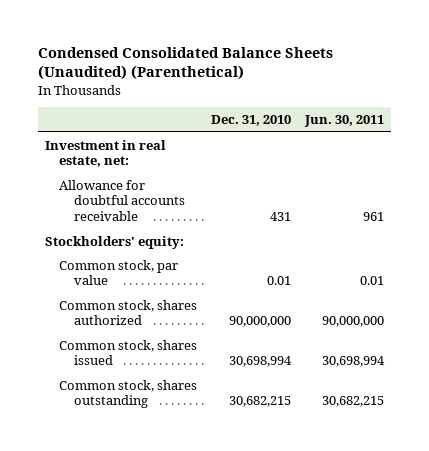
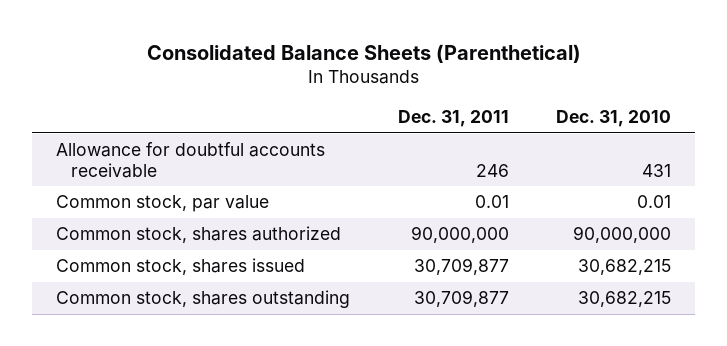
- Condensed Consolidated Balance Sheets (Unaudited) (Parenthetical)
+ Consolidated Balance Sheets (Parenthetical)
- | Dec. 31, 2010 | Jun. 30, 2011
+ | Dec. 31, 2011 | Dec. 31, 2010
- Investment in real estate, net:
- Stockholders' equity:
- Common stock, shares issued | 30,698,994 | 30,698,994
+ Common stock, shares issued | 30,709,877 | 30,682,215

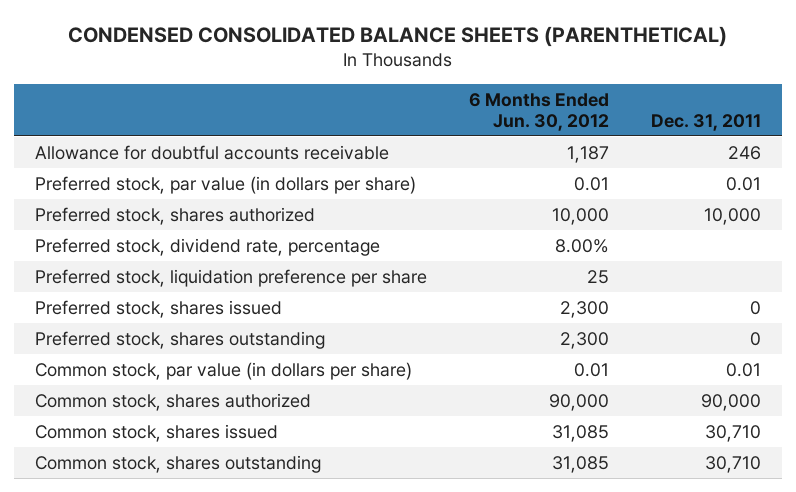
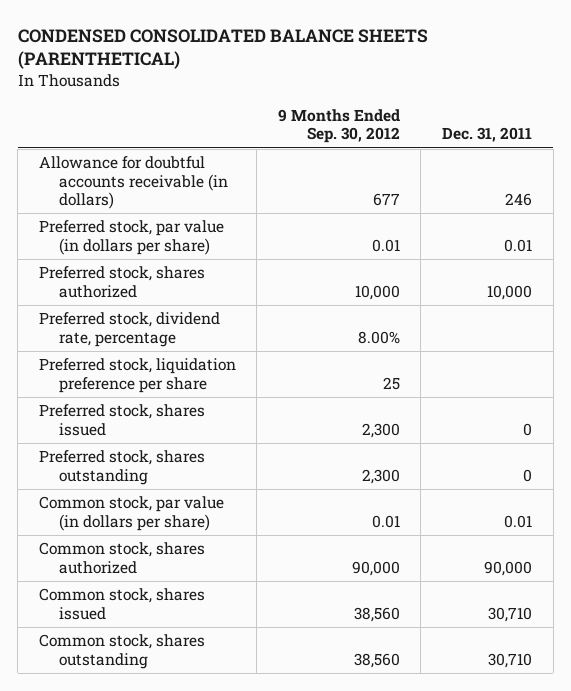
- | 6 Months Ended Jun. 30, 2012 | Dec. 31, 2011
+ | 9 Months Ended Sep. 30, 2012 | Dec. 31, 2011
- Allowance for doubtful accounts receivable | 1,187 | 246
+ Allowance for doubtful accounts receivable (in dollars) | 677 | 246

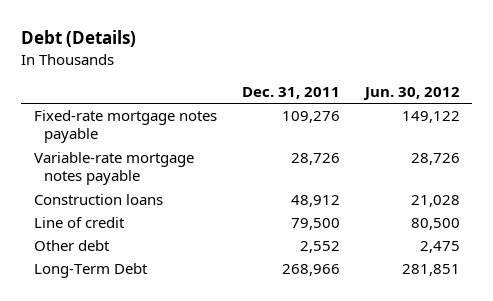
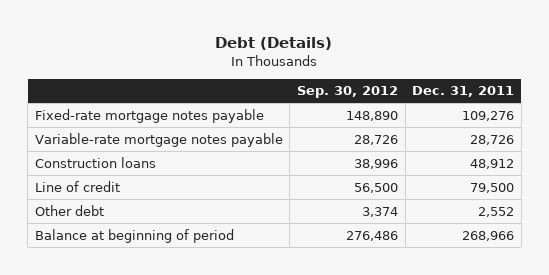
- | Dec. 31, 2011 | Jun. 30, 2012
+ | Sep. 30, 2012 | Dec. 31, 2011
- Long-Term Debt | 268,966 | 281,851
+ Balance at beginning of period | 276,486 | 268,966

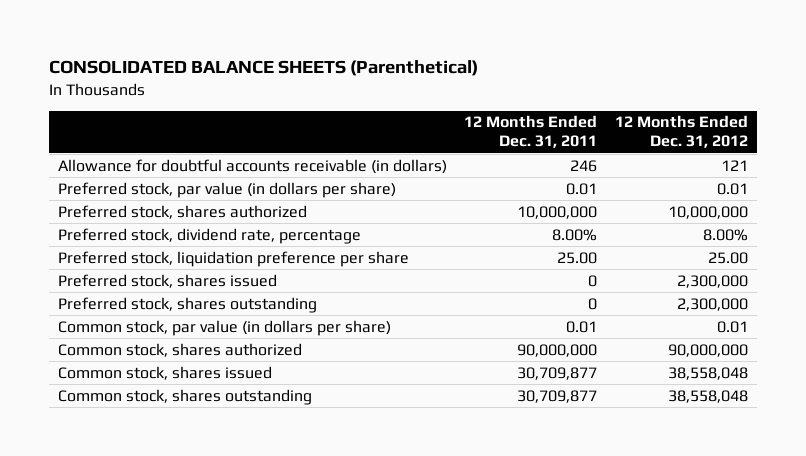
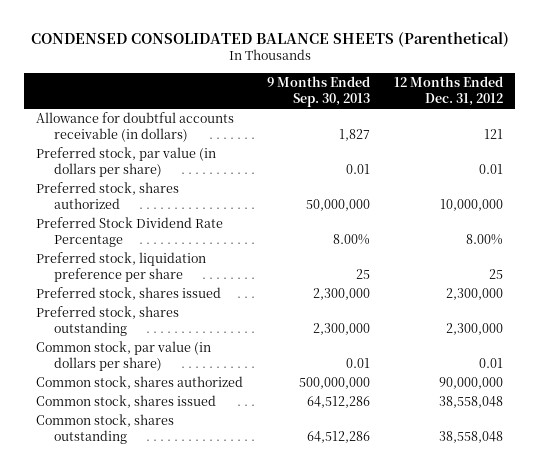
- CONSOLIDATED BALANCE SHEETS (Parenthetical)
+ CONDENSED CONSOLIDATED BALANCE SHEETS (Parenthetical)
- | 12 Months Ended Dec. 31, 2011 | 12 Months Ended Dec. 31, 2012
+ | 9 Months Ended Sep. 30, 2013 | 12 Months Ended Dec. 31, 2012
- Preferred stock, dividend rate, percentage | 8.00% | 8.00%
- Preferred stock, liquidation preference per share | 25.00 | 25.00
+ Preferred Stock Dividend Rate Percentage | 8.00% | 8.00%
+ Preferred stock, liquidation preference per share | 25 | 25

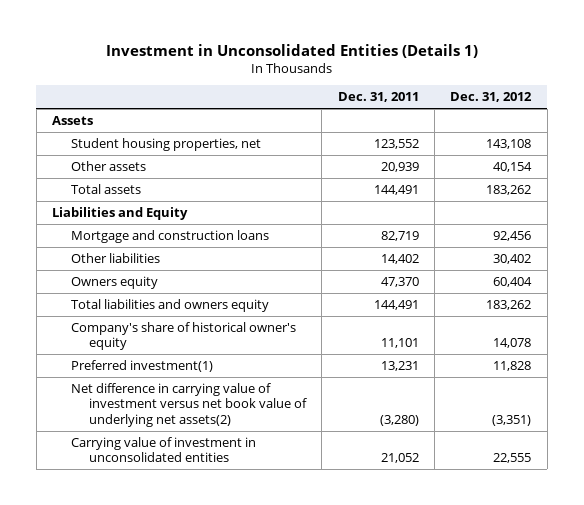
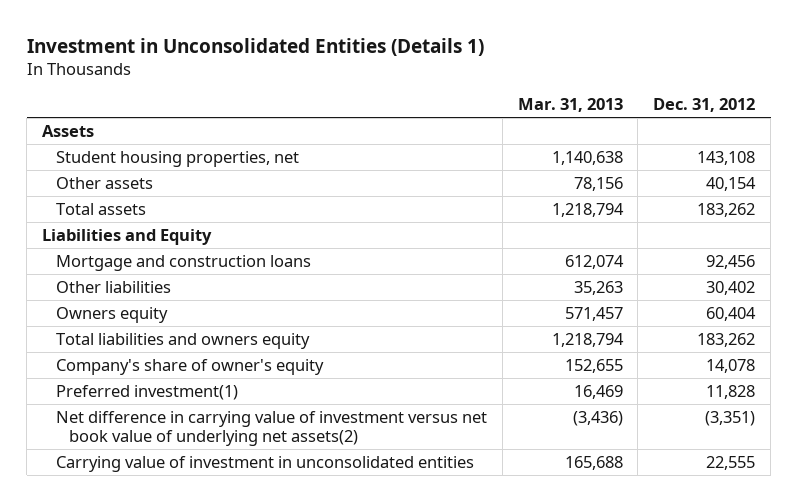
- | Dec. 31, 2011 | Dec. 31, 2012
+ | Mar. 31, 2013 | Dec. 31, 2012
- Company's share of historical owner's equity | 11,101 | 14,078
+ Company's share of owner's equity | 152,655 | 14,078

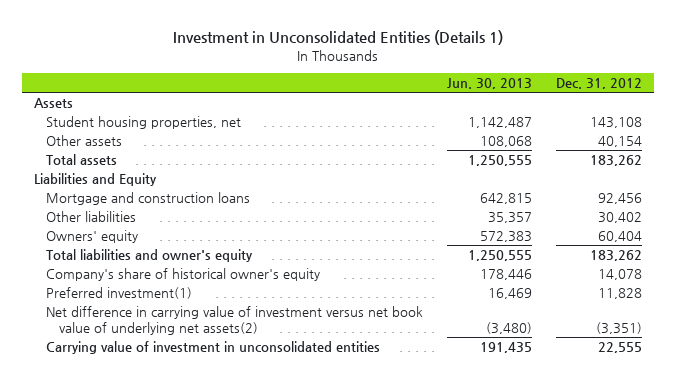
- | Mar. 31, 2013 | Dec. 31, 2012
+ | Jun. 30, 2013 | Dec. 31, 2012
- Owners equity | 571,457 | 60,404
- Total liabilities and owners equity | 1,218,794 | 183,262
- Company's share of owner's equity | 152,655 | 14,078
+ Owners' equity | 572,383 | 60,404
+ Total liabilities and owner's equity | 1,250,555 | 183,262
+ Company's share of historical owner's equity | 178,446 | 14,078

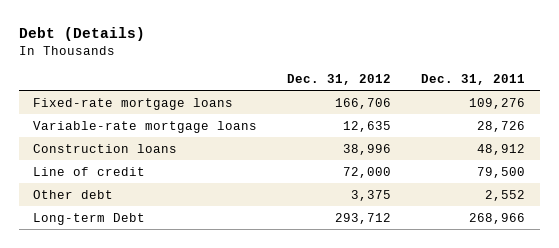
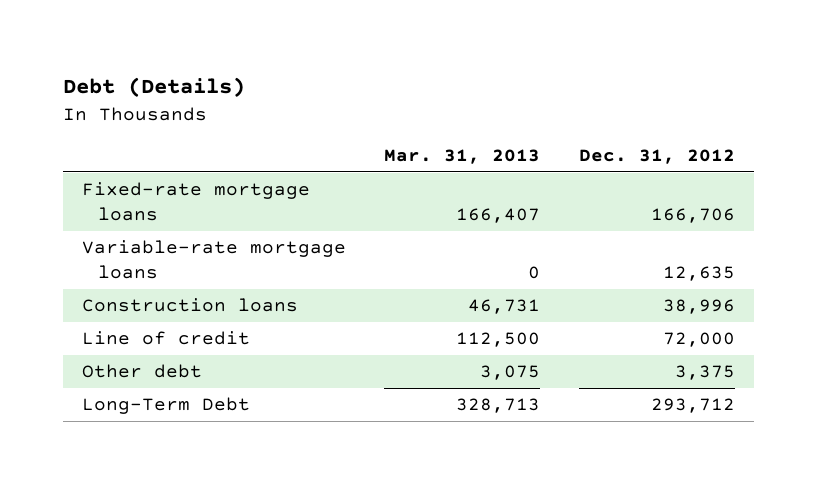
- | Dec. 31, 2012 | Dec. 31, 2011
+ | Mar. 31, 2013 | Dec. 31, 2012
- Long-term Debt | 293,712 | 268,966
+ Long-Term Debt | 328,713 | 293,712

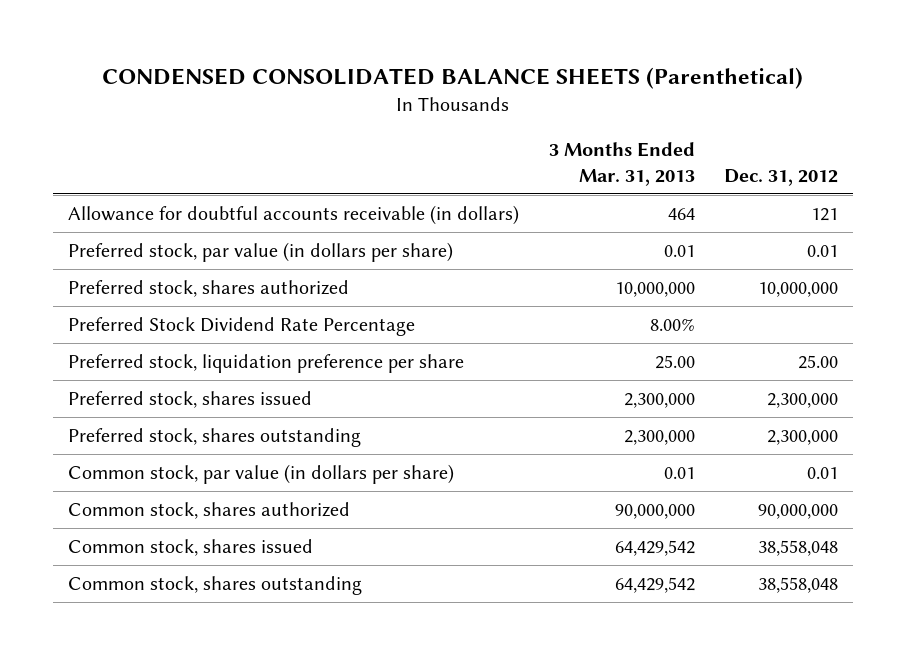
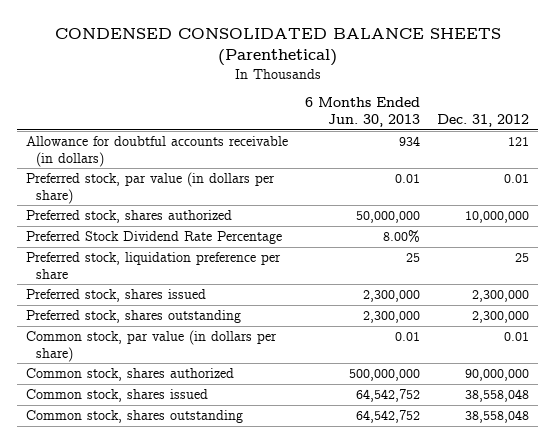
- | 3 Months Ended Mar. 31, 2013 | Dec. 31, 2012
+ | 6 Months Ended Jun. 30, 2013 | Dec. 31, 2012
- Preferred stock, liquidation preference per share | 25.00 | 25.00
+ Preferred stock, liquidation preference per share | 25 | 25

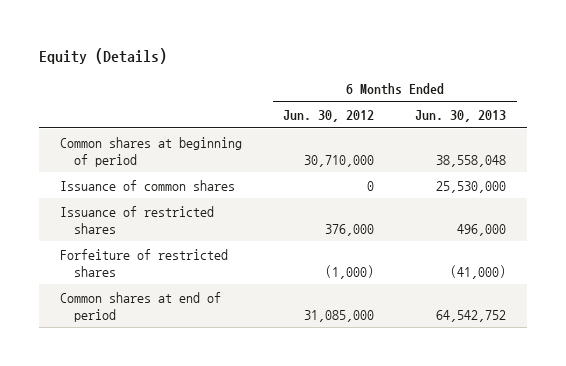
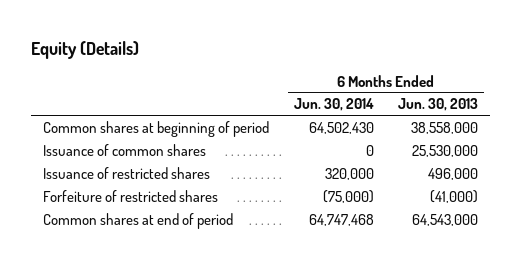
- | 6 Months Ended Jun. 30, 2012 | 6 Months Ended Jun. 30, 2013
+ | 6 Months Ended Jun. 30, 2014 | 6 Months Ended Jun. 30, 2013
- Common shares at beginning of period | 30,710,000 | 38,558,048
+ Common shares at beginning of period | 64,502,430 | 38,558,000
- Common shares at end of period | 31,085,000 | 64,542,752
+ Common shares at end of period | 64,747,468 | 64,543,000

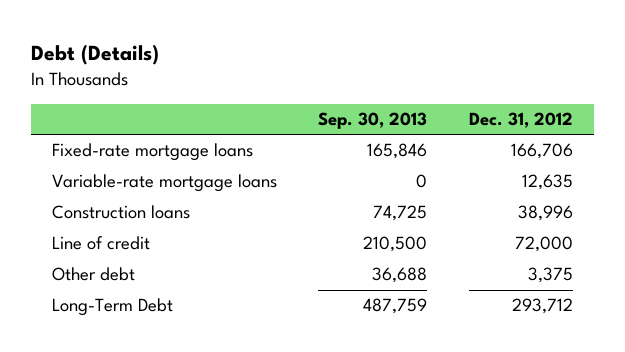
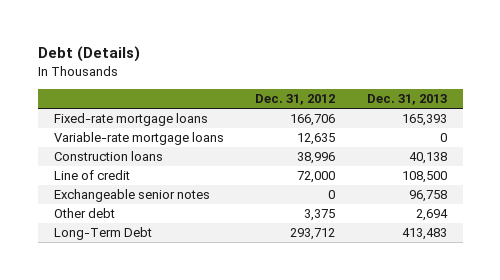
- | Sep. 30, 2013 | Dec. 31, 2012
+ | Dec. 31, 2012 | Dec. 31, 2013
+ Exchangeable senior notes | 0 | 96,758

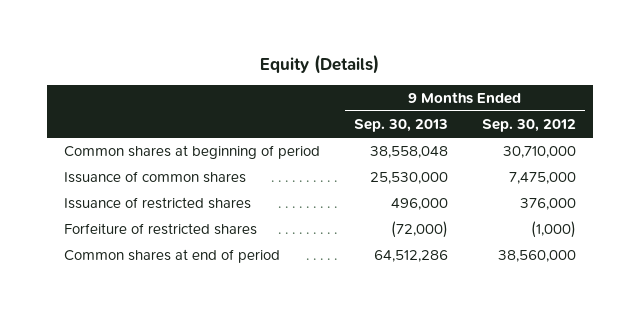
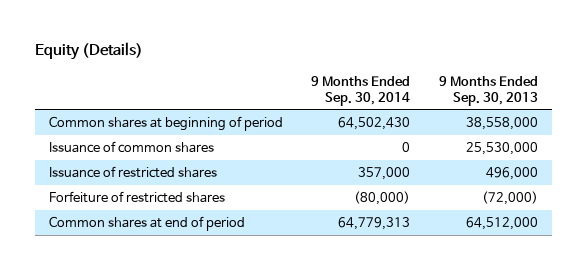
- | 9 Months Ended Sep. 30, 2013 | 9 Months Ended Sep. 30, 2012
+ | 9 Months Ended Sep. 30, 2014 | 9 Months Ended Sep. 30, 2013
- Common shares at beginning of period | 38,558,048 | 30,710,000
+ Common shares at beginning of period | 64,502,430 | 38,558,000
- Common shares at end of period | 64,512,286 | 38,560,000
+ Common shares at end of period | 64,779,313 | 64,512,000

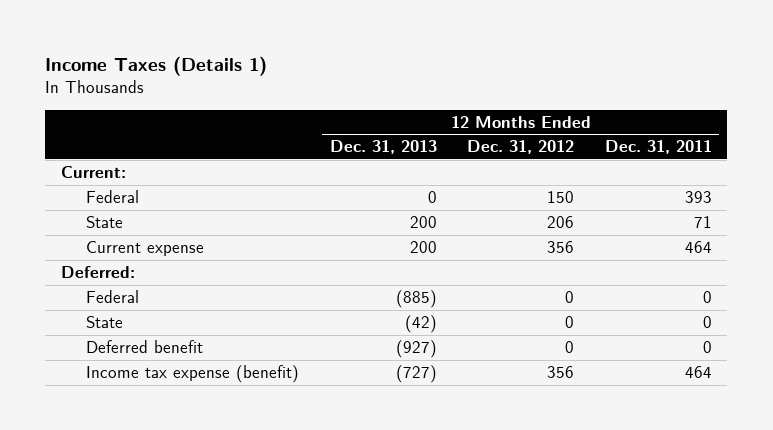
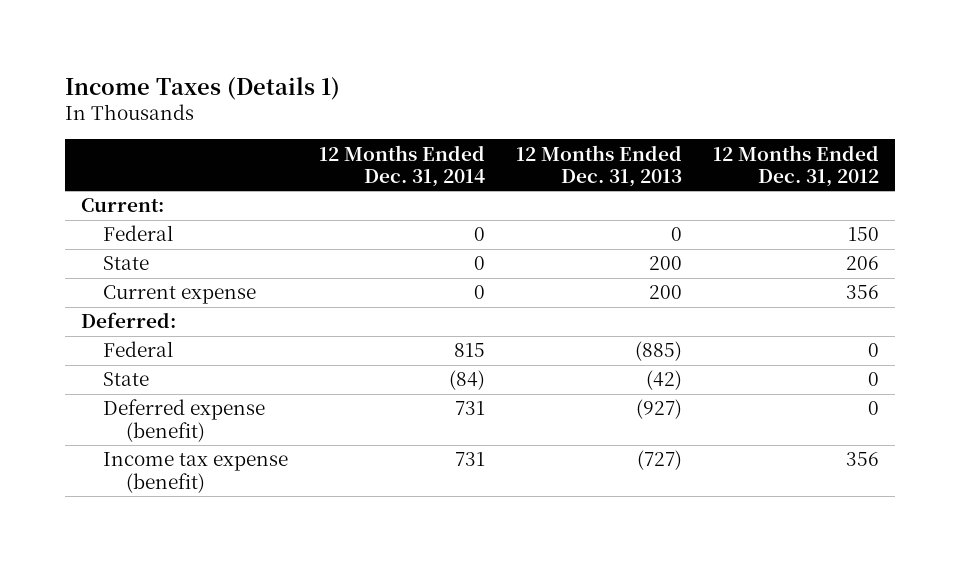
- | 12 Months Ended Dec. 31, 2013 | 12 Months Ended Dec. 31, 2012 | 12 Months Ended Dec. 31, 2011
+ | 12 Months Ended Dec. 31, 2014 | 12 Months Ended Dec. 31, 2013 | 12 Months Ended Dec. 31, 2012
- Deferred benefit | (927) | 0 | 0
+ Deferred expense (benefit) | 731 | (927) | 0

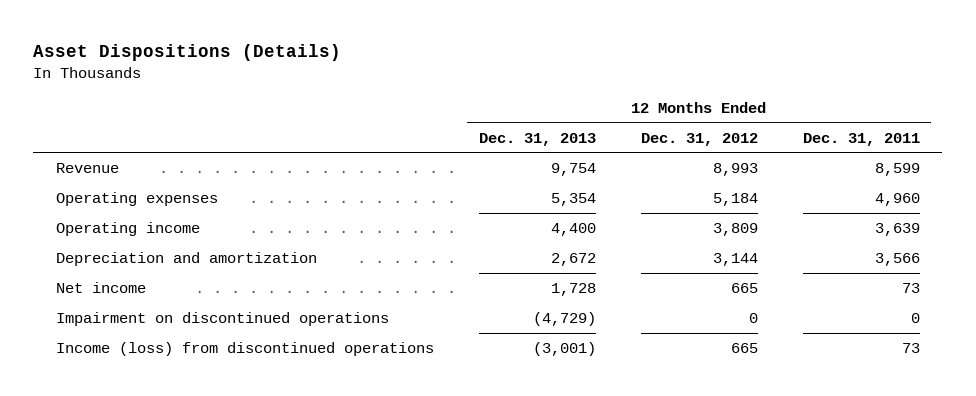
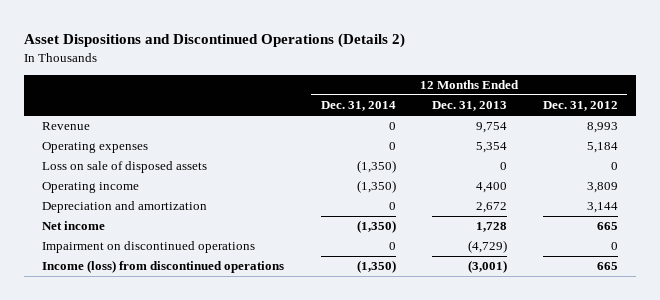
- Asset Dispositions (Details)
+ Asset Dispositions and Discontinued Operations (Details 2)
- | 12 Months Ended Dec. 31, 2013 | 12 Months Ended Dec. 31, 2012 | 12 Months Ended Dec. 31, 2011
+ | 12 Months Ended Dec. 31, 2014 | 12 Months Ended Dec. 31, 2013 | 12 Months Ended Dec. 31, 2012
+ Loss on sale of disposed assets | (1,350) | 0 | 0

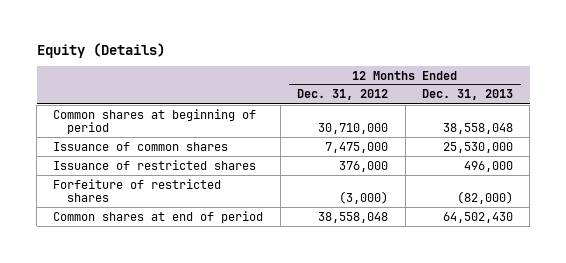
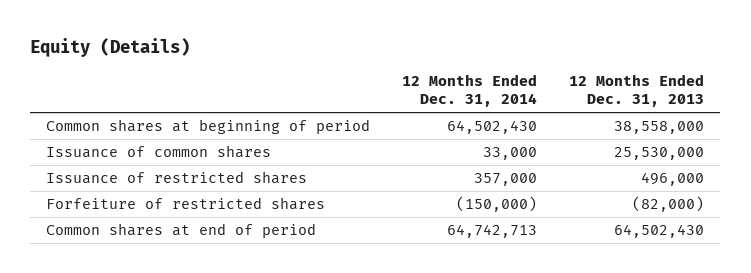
- | 12 Months Ended Dec. 31, 2012 | 12 Months Ended Dec. 31, 2013
+ | 12 Months Ended Dec. 31, 2014 | 12 Months Ended Dec. 31, 2013
- Common shares at beginning of period | 30,710,000 | 38,558,048
+ Common shares at beginning of period | 64,502,430 | 38,558,000

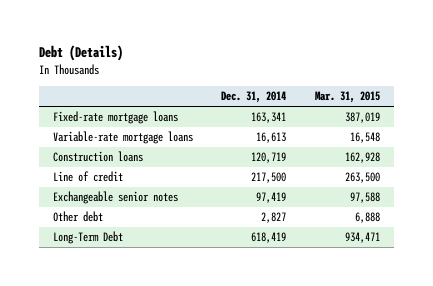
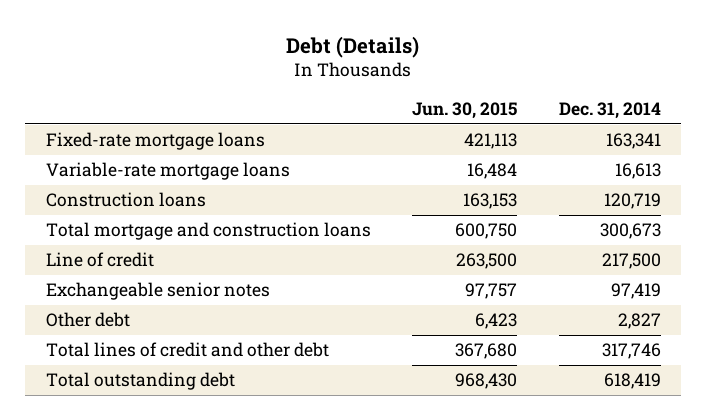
- | Dec. 31, 2014 | Mar. 31, 2015
+ | Jun. 30, 2015 | Dec. 31, 2014
+ Total mortgage and construction loans | 600,750 | 300,673
- Long-Term Debt | 618,419 | 934,471
+ Total lines of credit and other debt | 367,680 | 317,746
+ Total outstanding debt | 968,430 | 618,419

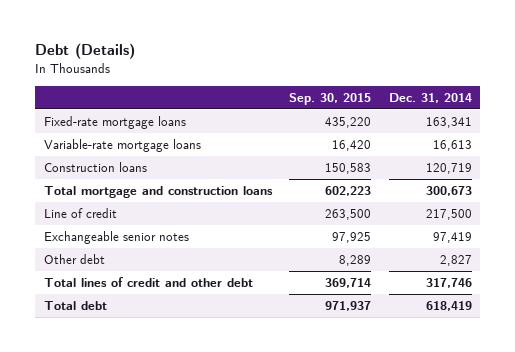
- | Jun. 30, 2015 | Dec. 31, 2014
+ | Sep. 30, 2015 | Dec. 31, 2014
- Total outstanding debt | 968,430 | 618,419
+ Total debt | 971,937 | 618,419

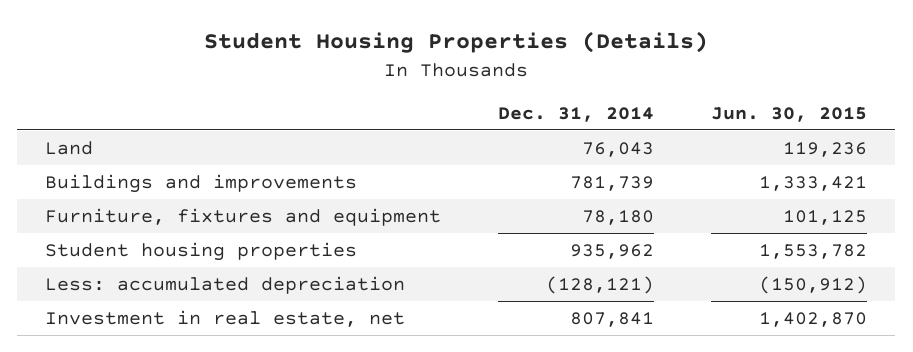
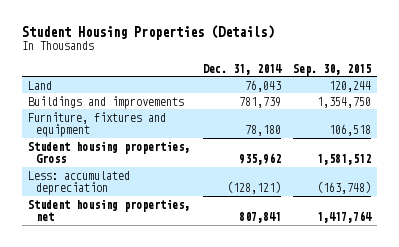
- | Dec. 31, 2014 | Jun. 30, 2015
+ | Dec. 31, 2014 | Sep. 30, 2015
- Student housing properties | 935,962 | 1,553,782
+ Student housing properties, Gross | 935,962 | 1,581,512
- Investment in real estate, net | 807,841 | 1,402,870
+ Student housing properties, net | 807,841 | 1,417,764

